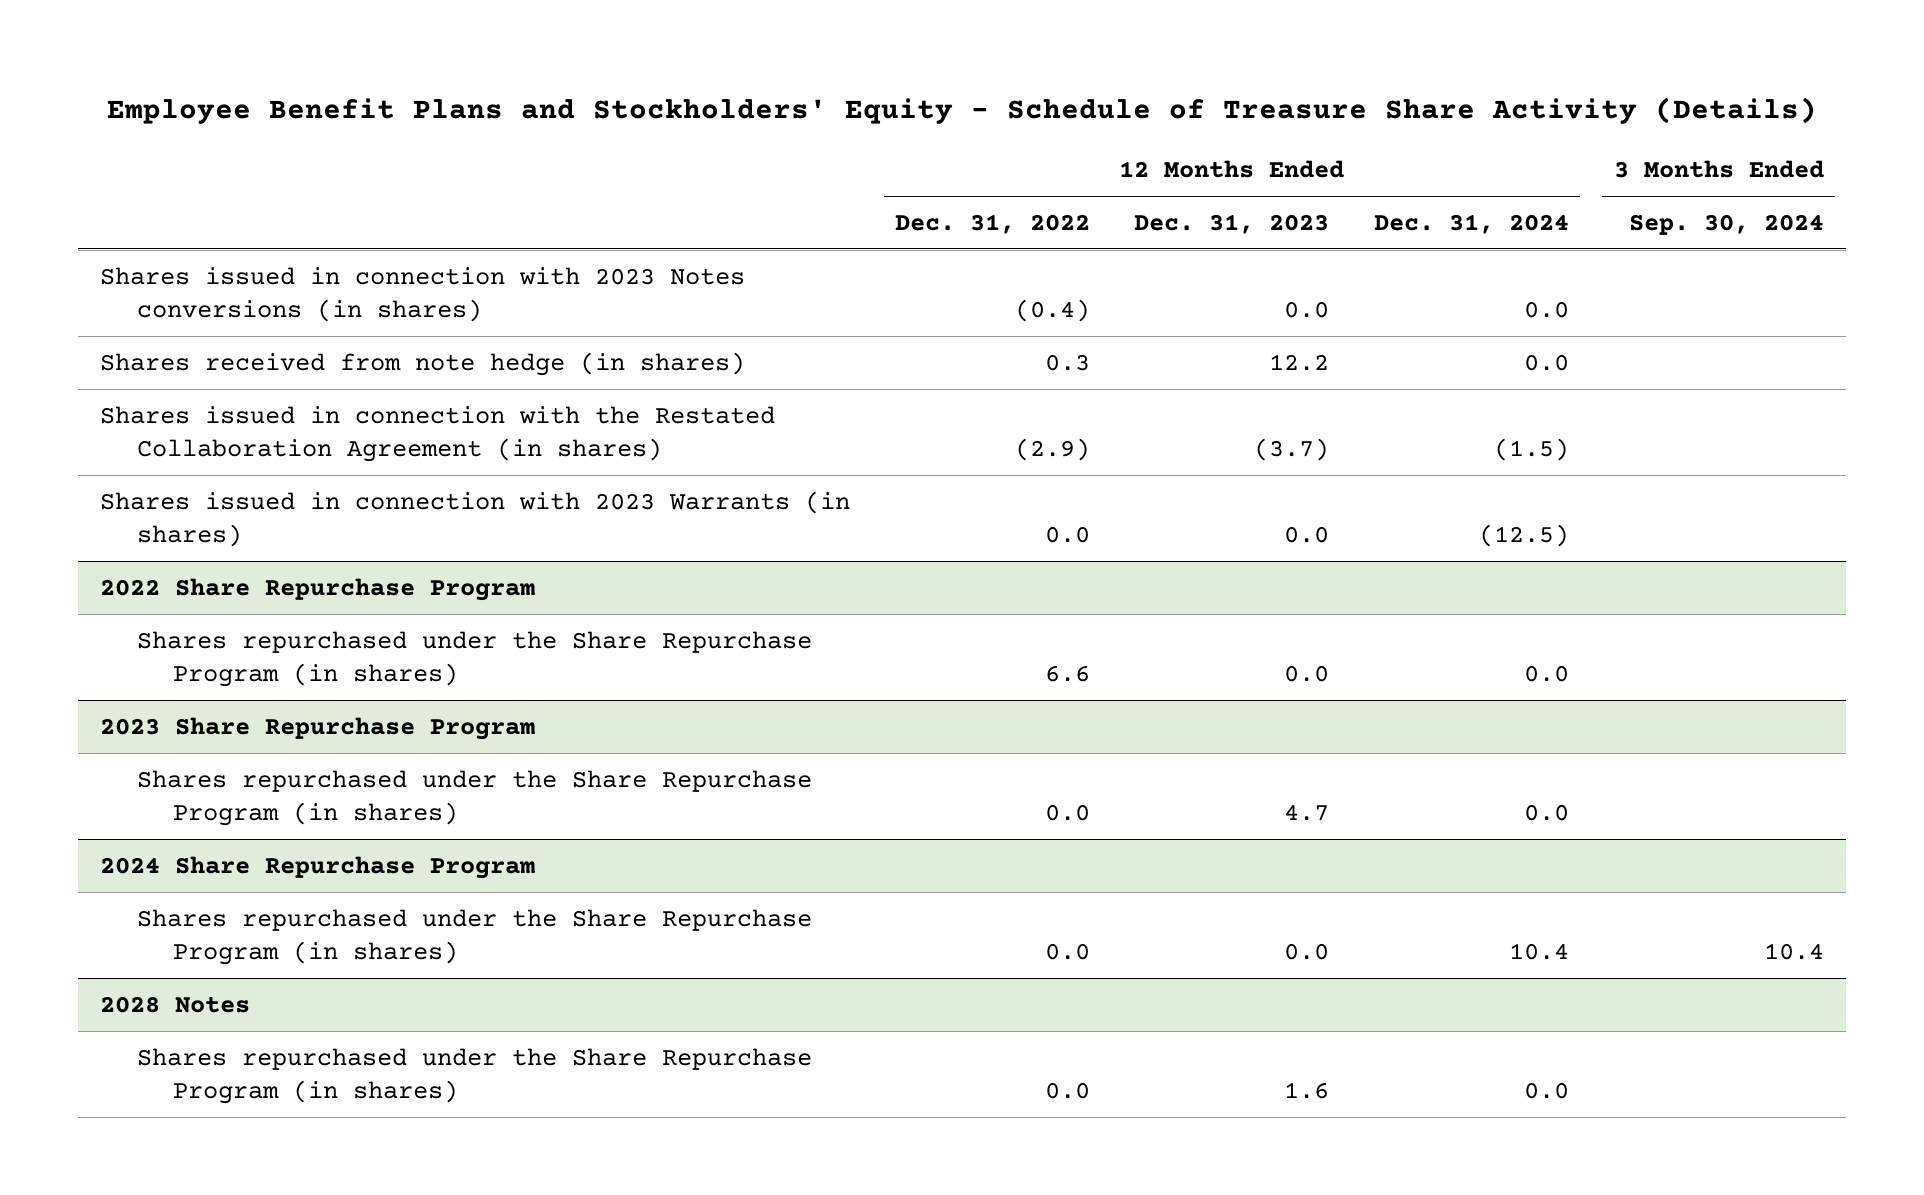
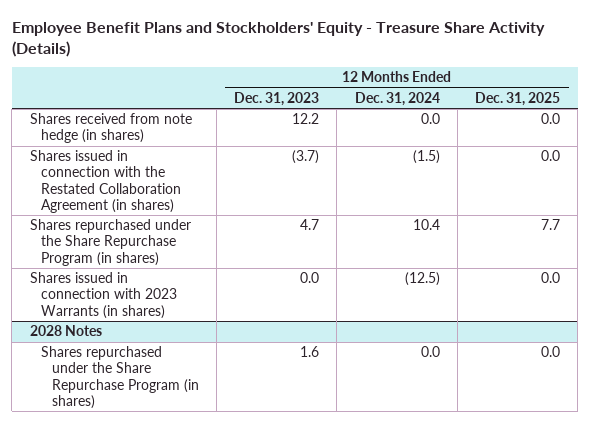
- Employee Benefit Plans and Stockholders' Equity - Schedule of Treasure Share Activity (Details)
+ Employee Benefit Plans and Stockholders' Equity - Treasure Share Activity (Details)
- | 12 Months Ended Dec. 31, 2022 | 12 Months Ended Dec. 31, 2023 | 12 Months Ended Dec. 31, 2024 | 3 Months Ended Sep. 30, 2024
+ | 12 Months Ended Dec. 31, 2023 | 12 Months Ended Dec. 31, 2024 | 12 Months Ended Dec. 31, 2025
- Shares issued in connection with 2023 Notes conversions (in shares) | (0.4) | 0.0 | 0.0 |
+ Shares repurchased under the Share Repurchase Program (in shares) | 4.7 | 10.4 | 7.7
- 2022 Share Repurchase Program
- Shares repurchased under the Share Repurchase Program (in shares) | 6.6 | 0.0 | 0.0 |
- 2023 Share Repurchase Program
- Shares repurchased under the Share Repurchase Program (in shares) | 0.0 | 4.7 | 0.0 |
- 2024 Share Repurchase Program
- Shares repurchased under the Share Repurchase Program (in shares) | 0.0 | 0.0 | 10.4 | 10.4

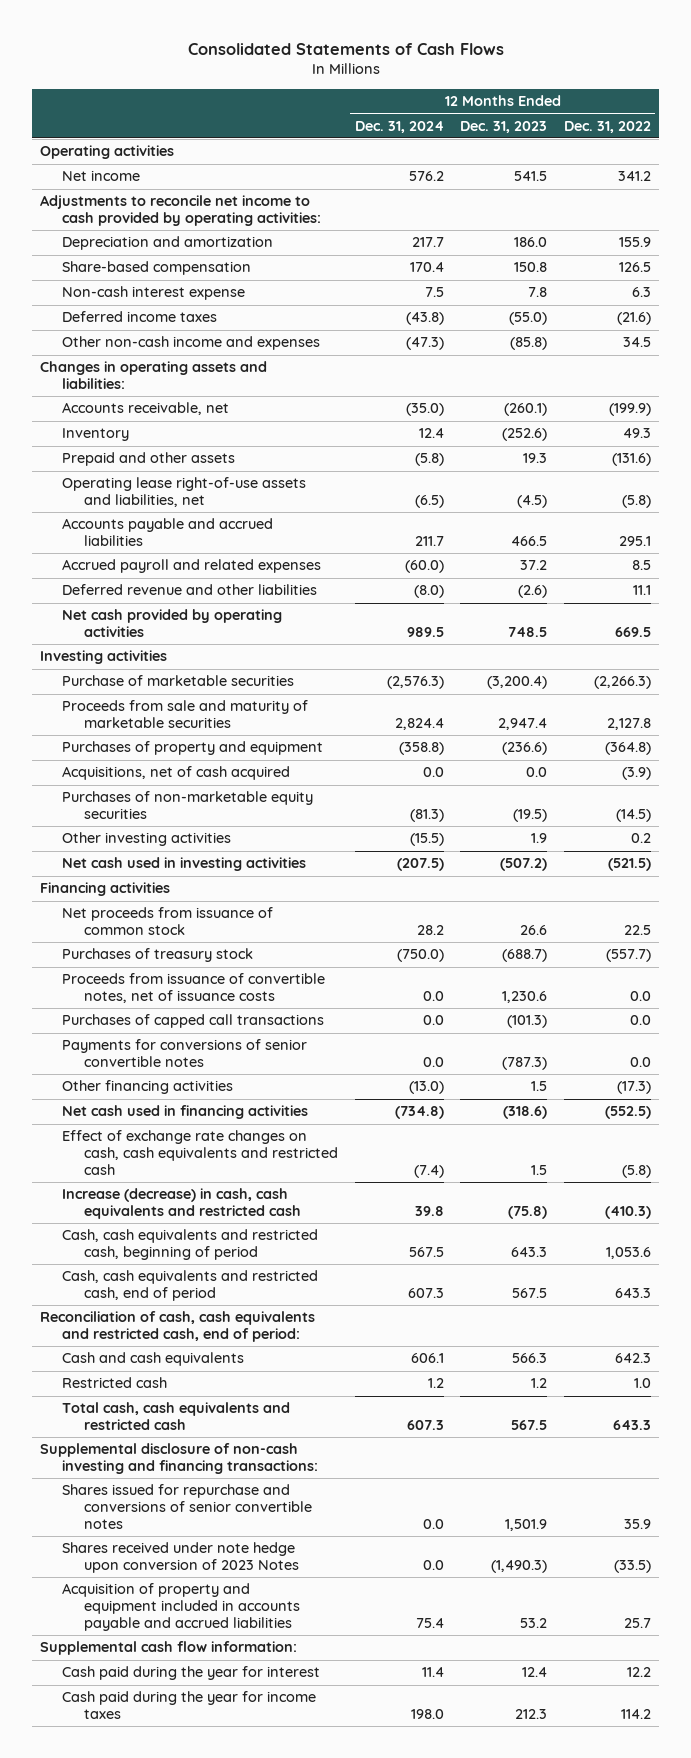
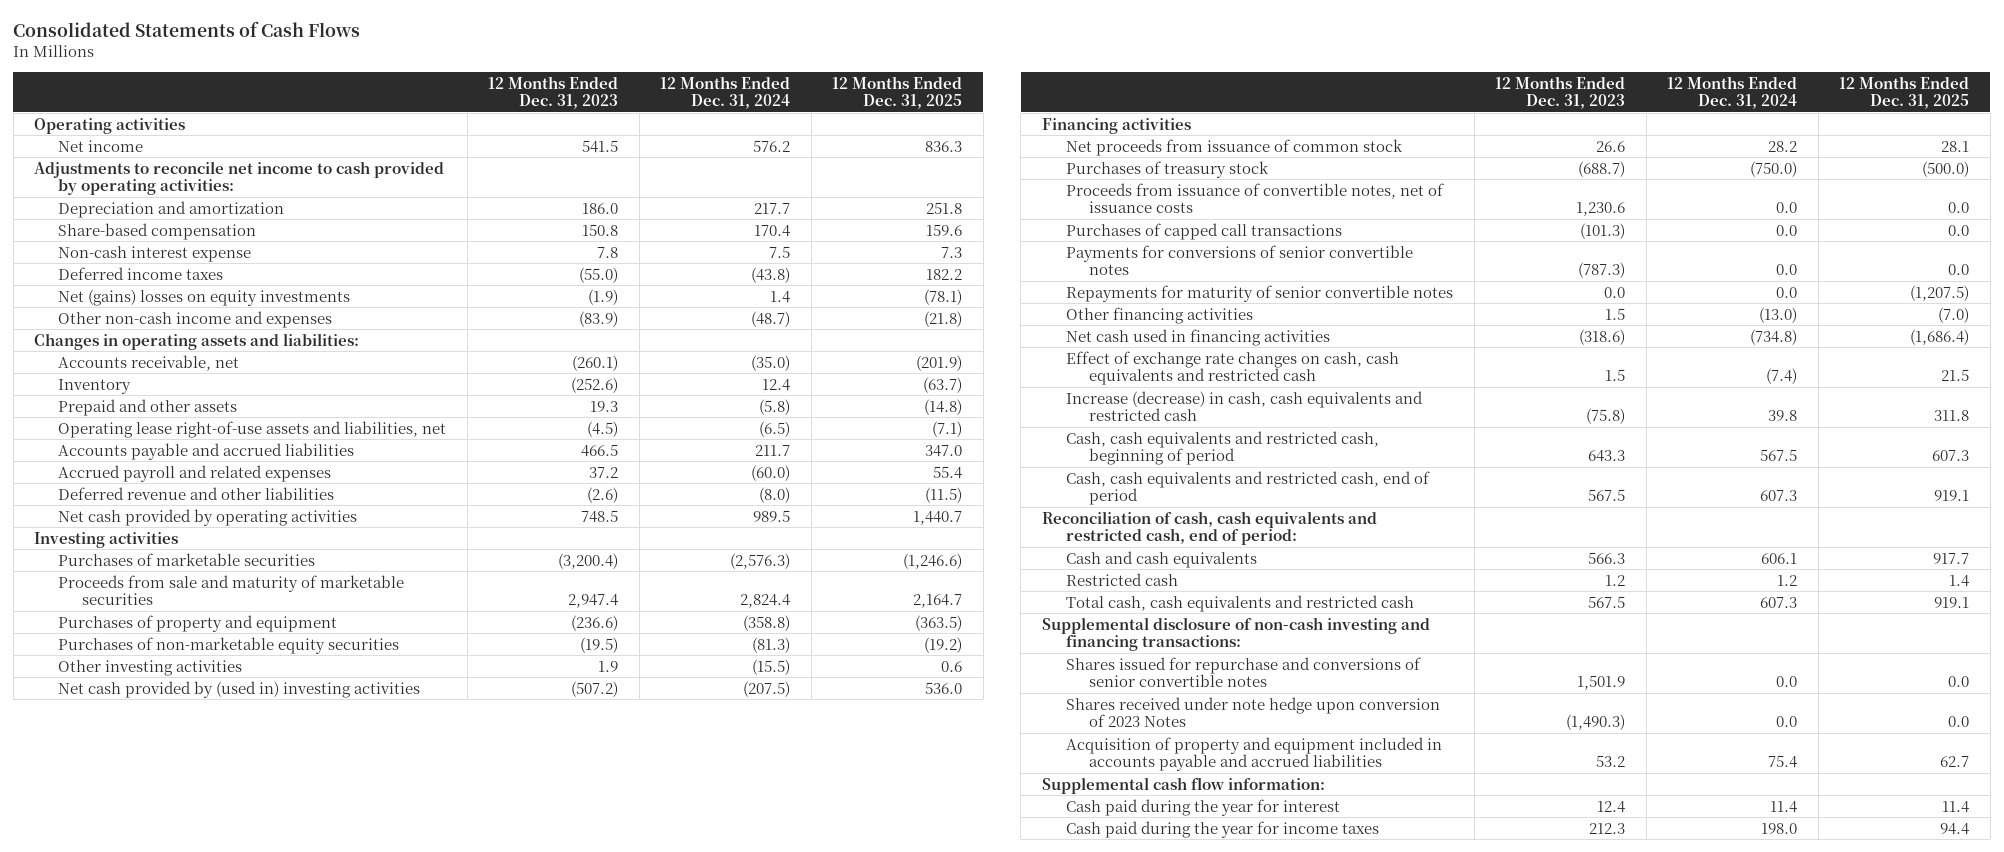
- | 12 Months Ended Dec. 31, 2024 | 12 Months Ended Dec. 31, 2023 | 12 Months Ended Dec. 31, 2022
+ | 12 Months Ended Dec. 31, 2023 | 12 Months Ended Dec. 31, 2024 | 12 Months Ended Dec. 31, 2025
- Other non-cash income and expenses | (47.3) | (85.8) | 34.5
+ Net (gains) losses on equity investments | (1.9) | 1.4 | (78.1)
+ Other non-cash income and expenses | (83.9) | (48.7) | (21.8)
- Purchase of marketable securities | (2,576.3) | (3,200.4) | (2,266.3)
+ Purchases of marketable securities | (3,200.4) | (2,576.3) | (1,246.6)
- Acquisitions, net of cash acquired | 0.0 | 0.0 | (3.9)
- Net cash used in investing activities | (207.5) | (507.2) | (521.5)
+ Net cash provided by (used in) investing activities | (507.2) | (207.5) | 536.0
+ Repayments for maturity of senior convertible notes | 0.0 | 0.0 | (1,207.5)

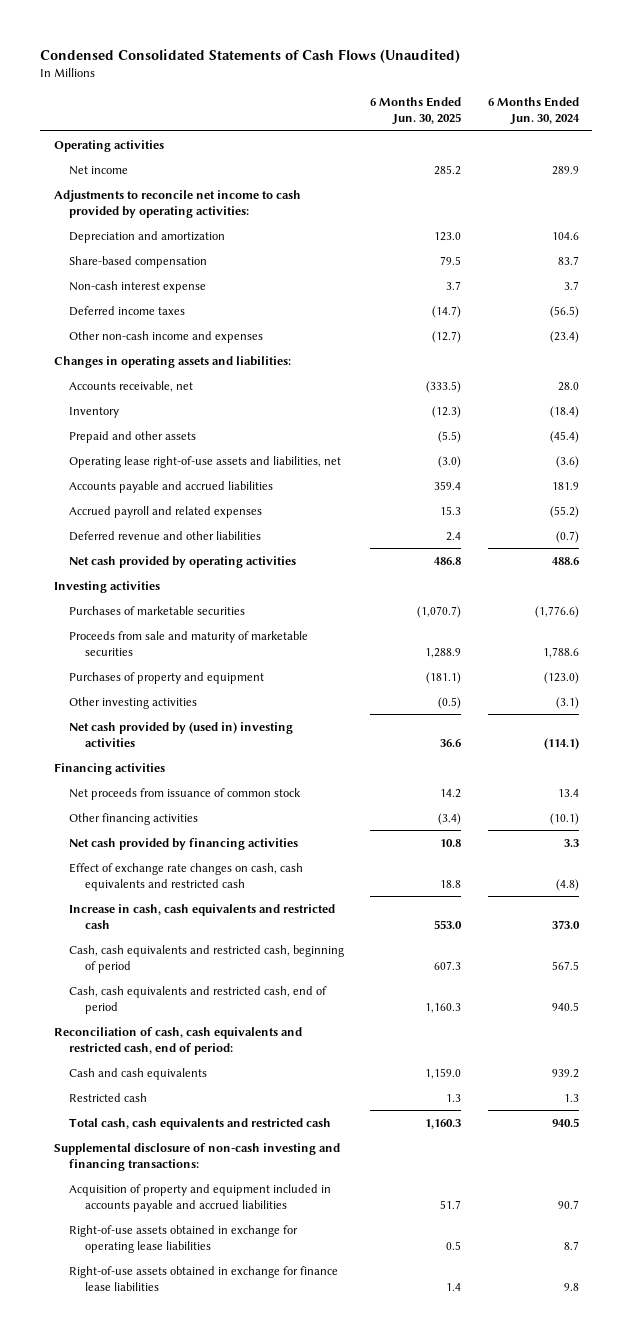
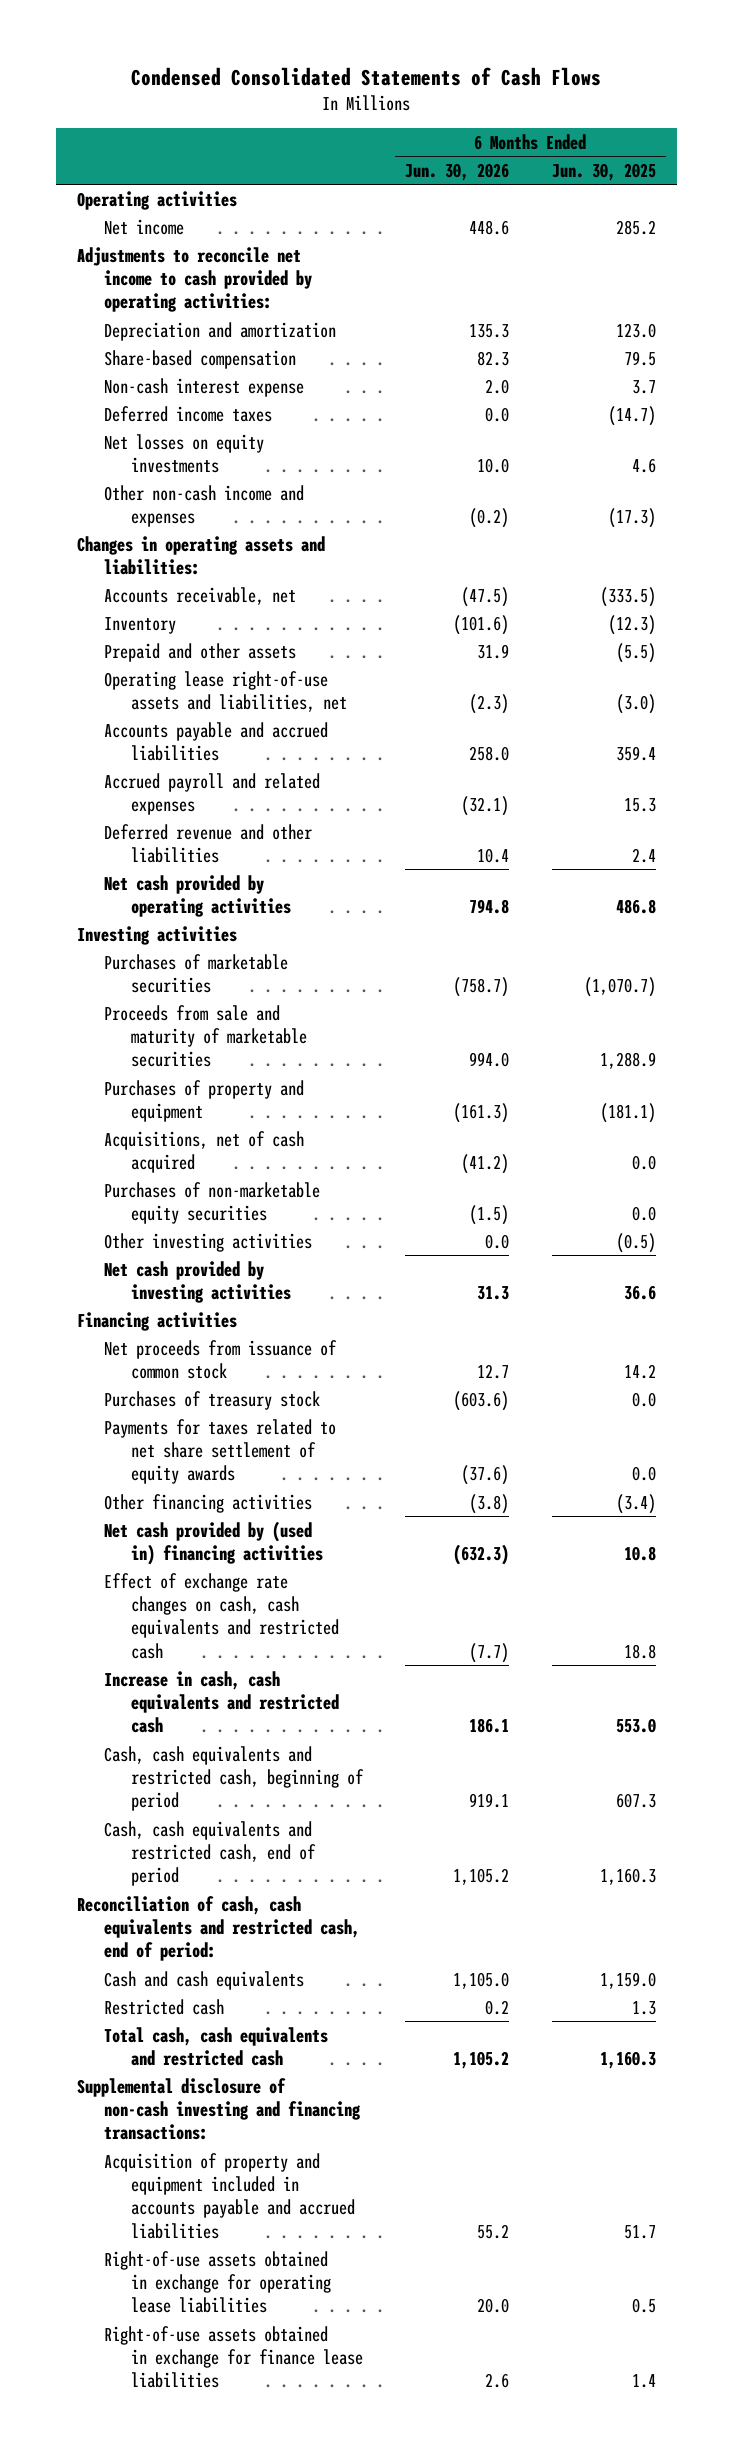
- Condensed Consolidated Statements of Cash Flows (Unaudited)
+ Condensed Consolidated Statements of Cash Flows
- | 6 Months Ended Jun. 30, 2025 | 6 Months Ended Jun. 30, 2024
+ | 6 Months Ended Jun. 30, 2026 | 6 Months Ended Jun. 30, 2025
- Other non-cash income and expenses | (12.7) | (23.4)
+ Net losses on equity investments | 10.0 | 4.6
+ Other non-cash income and expenses | (0.2) | (17.3)
+ Acquisitions, net of cash acquired | (41.2) | 0.0
+ Purchases of non-marketable equity securities | (1.5) | 0.0
- Net cash provided by (used in) investing activities | 36.6 | (114.1)
+ Net cash provided by investing activities | 31.3 | 36.6
+ Purchases of treasury stock | (603.6) | 0.0
+ Payments for taxes related to net share settlement of equity awards | (37.6) | 0.0
- Net cash provided by financing activities | 10.8 | 3.3
+ Net cash provided by (used in) financing activities | (632.3) | 10.8

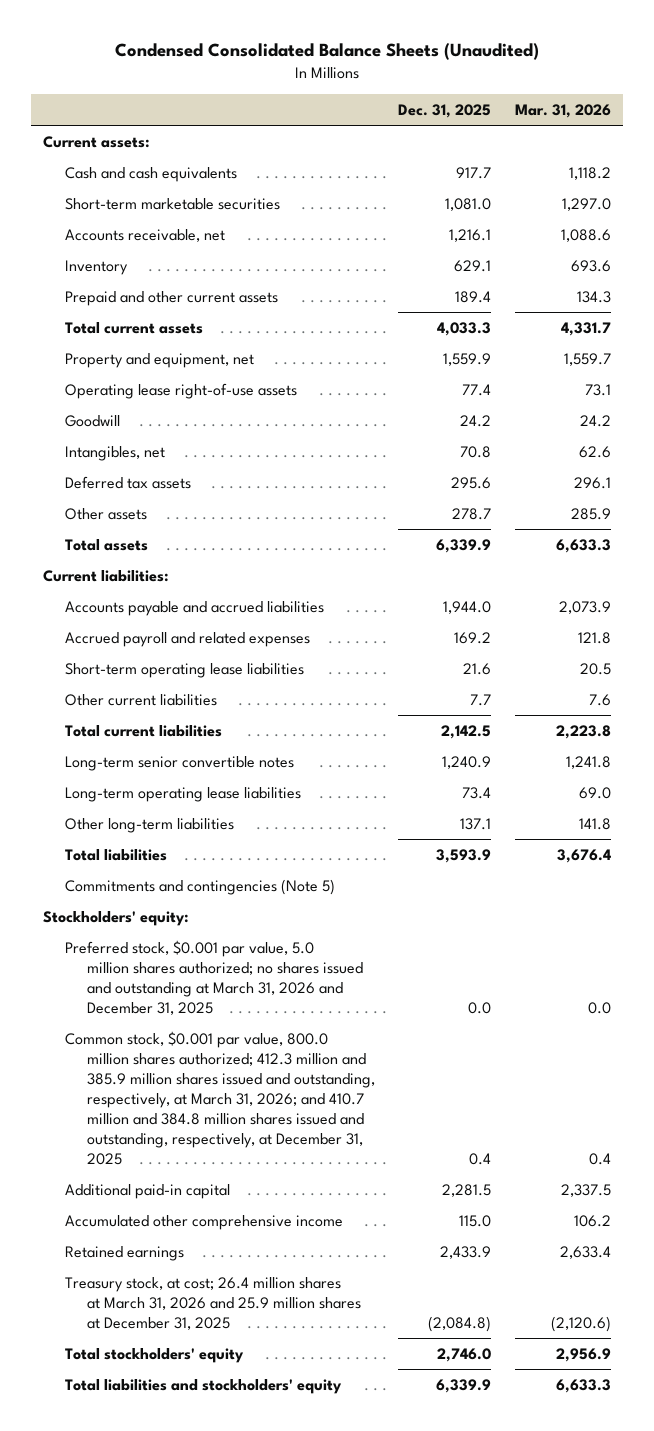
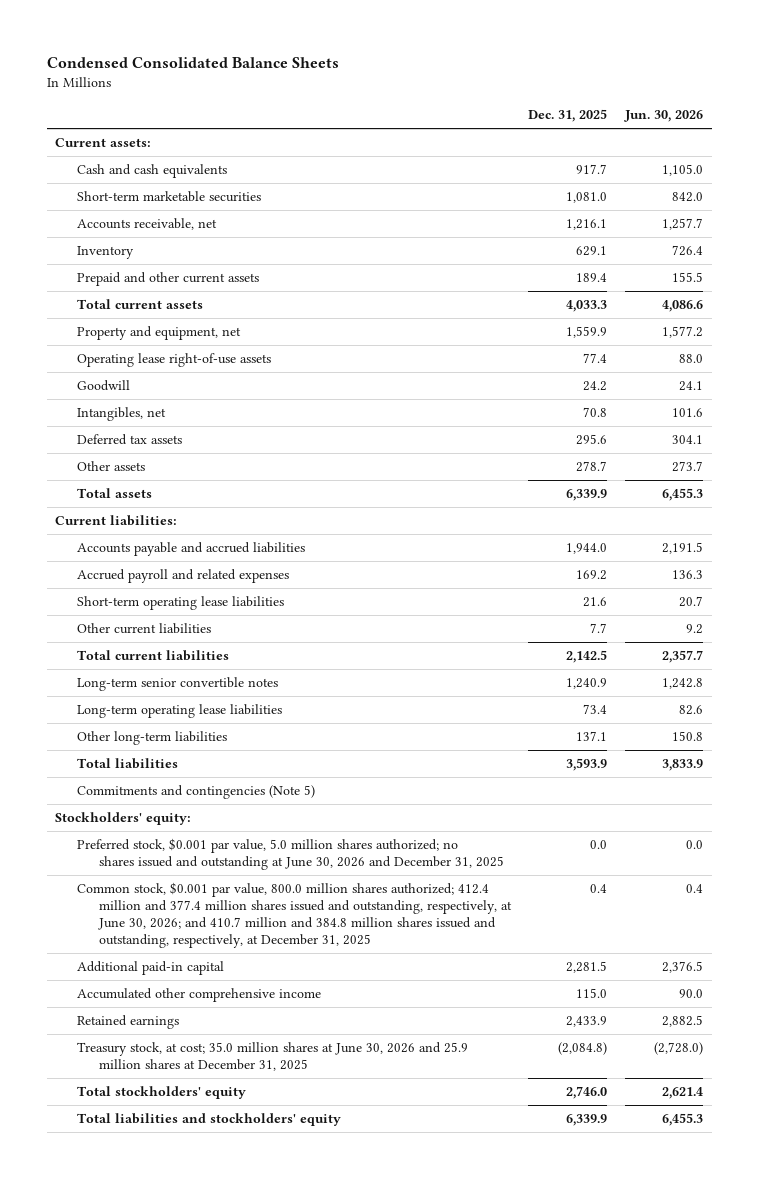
- Condensed Consolidated Balance Sheets (Unaudited)
+ Condensed Consolidated Balance Sheets
- | Dec. 31, 2025 | Mar. 31, 2026
+ | Dec. 31, 2025 | Jun. 30, 2026
- Preferred stock, $0.001 par value, 5.0 million shares authorized; no shares issued and outstanding at March 31, 2026 and December 31, 2025 | 0.0 | 0.0
- Common stock, $0.001 par value, 800.0 million shares authorized; 412.3 million and 385.9 million shares issued and outstanding, respectively, at March 31, 2026; and 410.7 million and 384.8 million shares issued and outstanding, respectively, at December 31, 2025 | 0.4 | 0.4
+ Preferred stock, $0.001 par value, 5.0 million shares authorized; no shares issued and outstanding at June 30, 2026 and December 31, 2025 | 0.0 | 0.0
+ Common stock, $0.001 par value, 800.0 million shares authorized; 412.4 million and 377.4 million shares issued and outstanding, respectively, at June 30, 2026; and 410.7 million and 384.8 million shares issued and outstanding, respectively, at December 31, 2025 | 0.4 | 0.4
- Treasury stock, at cost; 26.4 million shares at March 31, 2026 and 25.9 million shares at December 31, 2025 | (2,084.8) | (2,120.6)
+ Treasury stock, at cost; 35.0 million shares at June 30, 2026 and 25.9 million shares at December 31, 2025 | (2,084.8) | (2,728.0)

